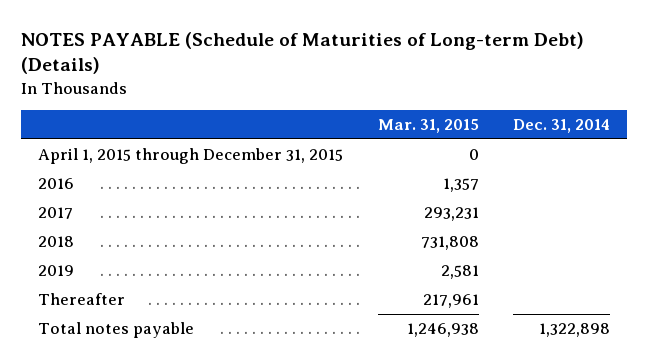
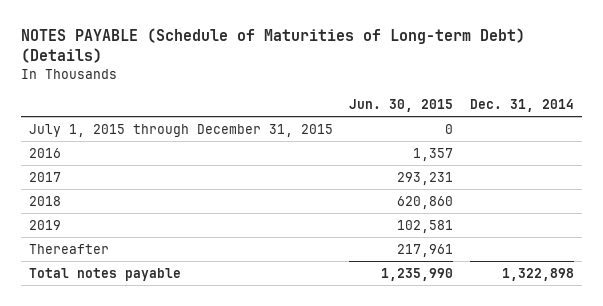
- | Mar. 31, 2015 | Dec. 31, 2014
+ | Jun. 30, 2015 | Dec. 31, 2014
- April 1, 2015 through December 31, 2015 | 0 |
+ July 1, 2015 through December 31, 2015 | 0 |

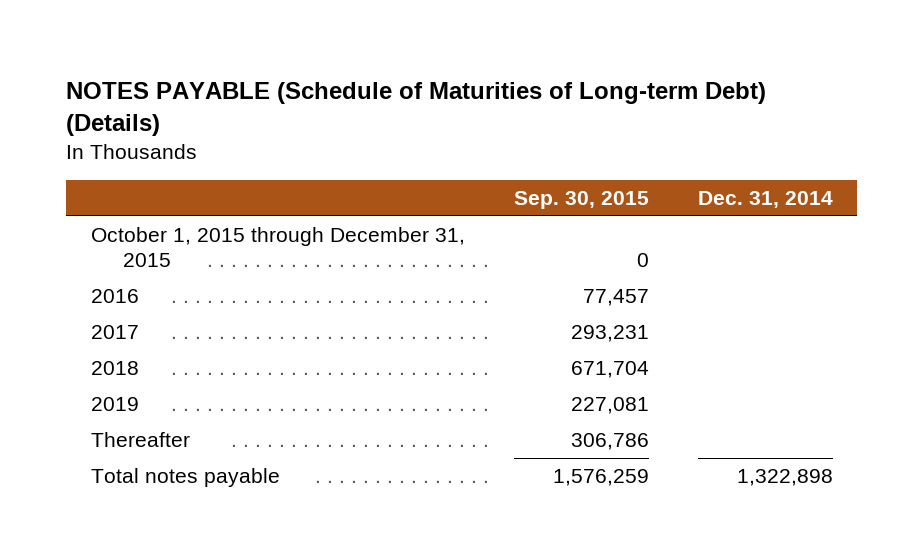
- | Jun. 30, 2015 | Dec. 31, 2014
+ | Sep. 30, 2015 | Dec. 31, 2014
- July 1, 2015 through December 31, 2015 | 0 |
+ October 1, 2015 through December 31, 2015 | 0 |

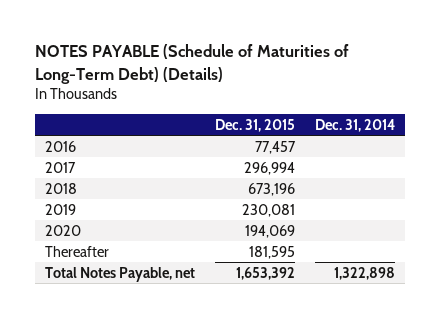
- NOTES PAYABLE (Schedule of Maturities of Long-term Debt) (Details)
+ NOTES PAYABLE (Schedule of Maturities of Long-Term Debt) (Details)
- | Sep. 30, 2015 | Dec. 31, 2014
+ | Dec. 31, 2015 | Dec. 31, 2014
- October 1, 2015 through December 31, 2015 | 0 |
+ 2020 | 194,069 |
- Total notes payable | 1,576,259 | 1,322,898
+ Total Notes Payable, net | 1,653,392 | 1,322,898

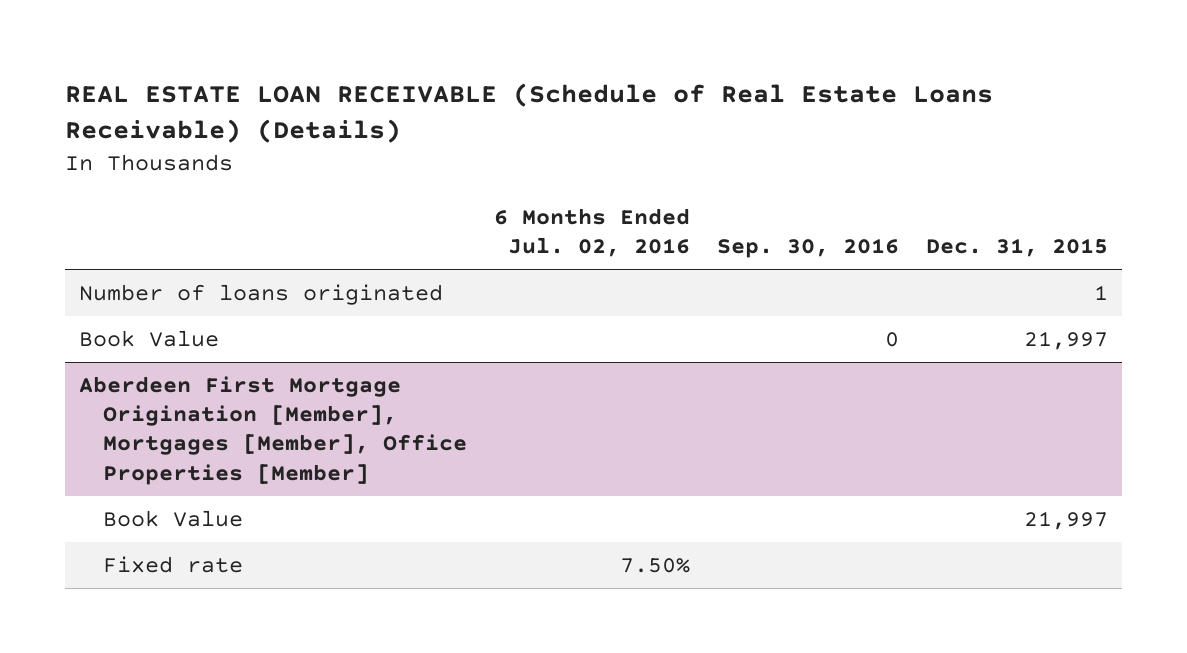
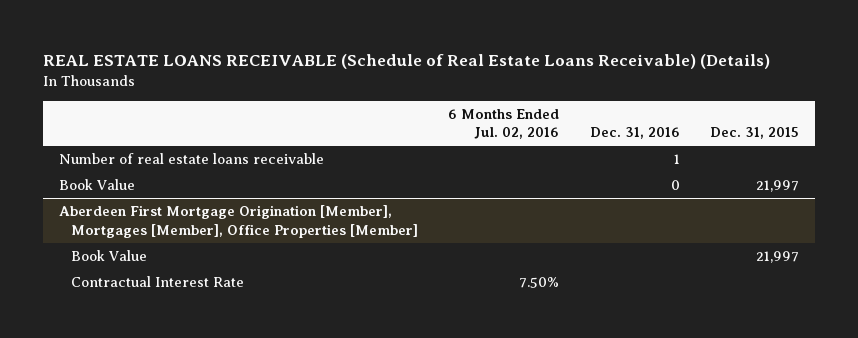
- REAL ESTATE LOAN RECEIVABLE (Schedule of Real Estate Loans Receivable) (Details)
+ REAL ESTATE LOANS RECEIVABLE (Schedule of Real Estate Loans Receivable) (Details)
- | 6 Months Ended Jul. 02, 2016 | Sep. 30, 2016 | Dec. 31, 2015
+ | 6 Months Ended Jul. 02, 2016 | Dec. 31, 2016 | Dec. 31, 2015
- Number of loans originated | | | 1
+ Number of real estate loans receivable | | 1 |
@ Aberdeen First Mortgage Origination [Member], Mortgages [Member], Office Properties [Member]
- Fixed rate | 7.50% | |
+ Contractual Interest Rate | 7.50% | |

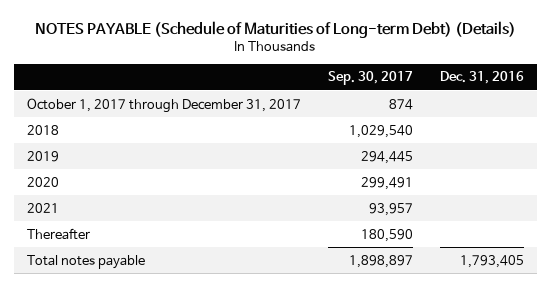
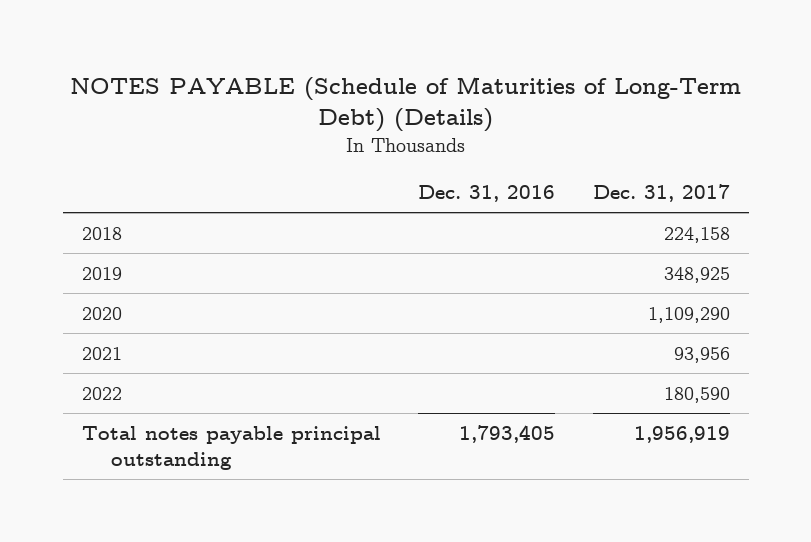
- NOTES PAYABLE (Schedule of Maturities of Long-term Debt) (Details)
+ NOTES PAYABLE (Schedule of Maturities of Long-Term Debt) (Details)
- | Sep. 30, 2017 | Dec. 31, 2016
+ | Dec. 31, 2016 | Dec. 31, 2017
- October 1, 2017 through December 31, 2017 | 874 |
- Thereafter | 180,590 |
- Total notes payable | 1,898,897 | 1,793,405
+ 2022 | | 180,590
+ Total notes payable principal outstanding | 1,793,405 | 1,956,919

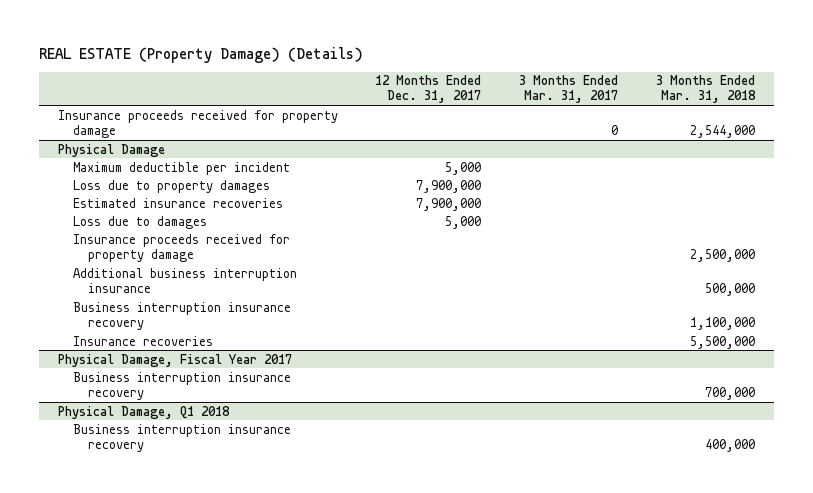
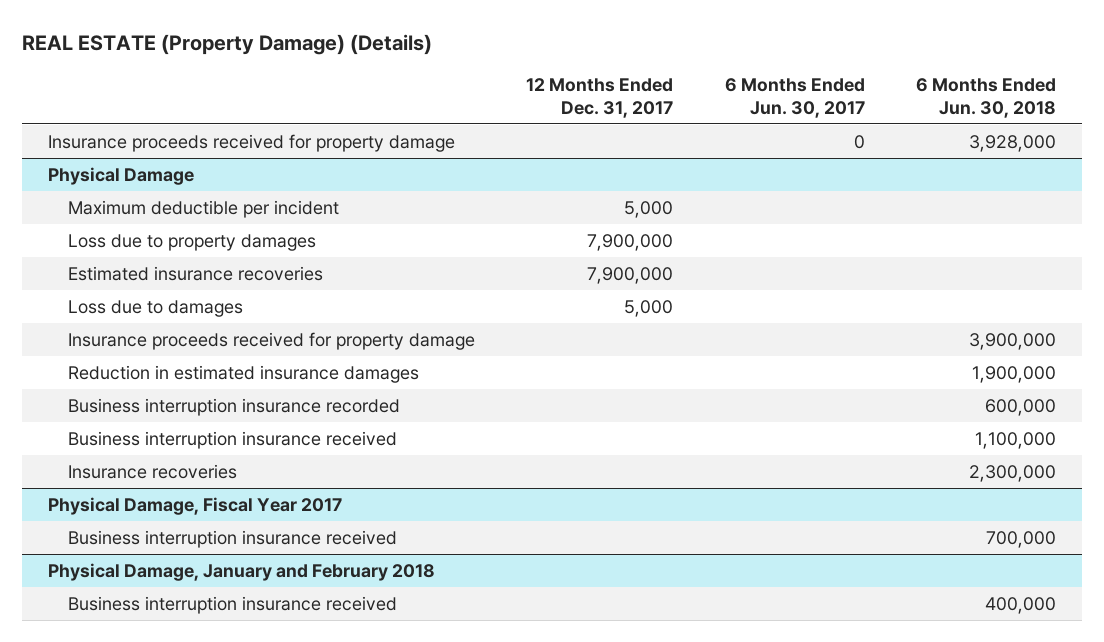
- | 12 Months Ended Dec. 31, 2017 | 3 Months Ended Mar. 31, 2017 | 3 Months Ended Mar. 31, 2018
+ | 12 Months Ended Dec. 31, 2017 | 6 Months Ended Jun. 30, 2017 | 6 Months Ended Jun. 30, 2018
@ Physical Damage
- Additional business interruption insurance | | | 500,000
- Business interruption insurance recovery | | | 1,100,000
+ Reduction in estimated insurance damages | | | 1,900,000
+ Business interruption insurance recorded | | | 600,000
+ Business interruption insurance received | | | 1,100,000
@ Physical Damage, Fiscal Year 2017
- Business interruption insurance recovery | | | 700,000
- Physical Damage, Q1 2018
- Business interruption insurance recovery | | | 400,000
@ Physical Damage, Fiscal Year 2017
+ Business interruption insurance received | | | 700,000
+ Physical Damage, January and February 2018
+ Business interruption insurance received | | | 400,000

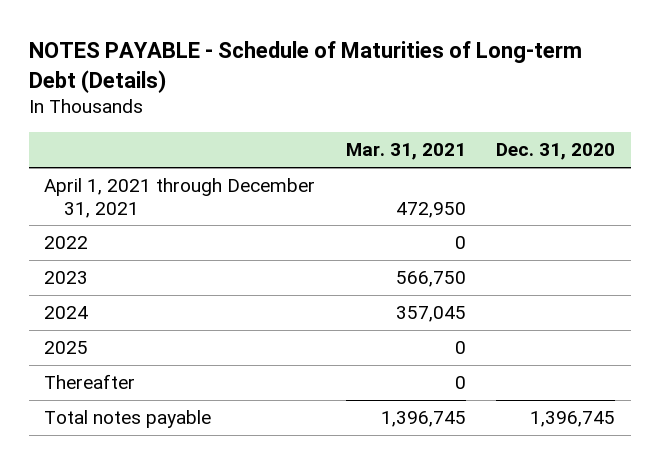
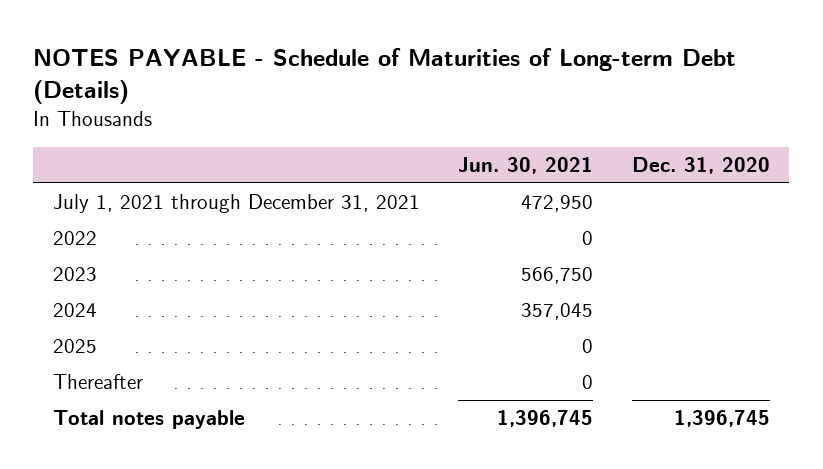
- | Mar. 31, 2021 | Dec. 31, 2020
+ | Jun. 30, 2021 | Dec. 31, 2020
- April 1, 2021 through December 31, 2021 | 472,950 |
+ July 1, 2021 through December 31, 2021 | 472,950 |

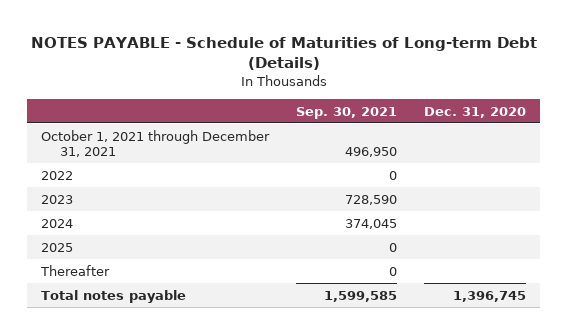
- | Jun. 30, 2021 | Dec. 31, 2020
+ | Sep. 30, 2021 | Dec. 31, 2020
- July 1, 2021 through December 31, 2021 | 472,950 |
+ October 1, 2021 through December 31, 2021 | 496,950 |

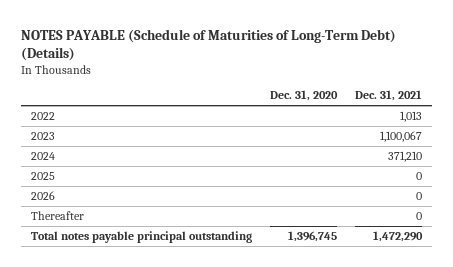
- NOTES PAYABLE - Schedule of Maturities of Long-term Debt (Details)
+ NOTES PAYABLE (Schedule of Maturities of Long-Term Debt) (Details)
- | Sep. 30, 2021 | Dec. 31, 2020
+ | Dec. 31, 2020 | Dec. 31, 2021
- October 1, 2021 through December 31, 2021 | 496,950 |
+ 2026 | | 0
- Total notes payable | 1,599,585 | 1,396,745
+ Total notes payable principal outstanding | 1,396,745 | 1,472,290

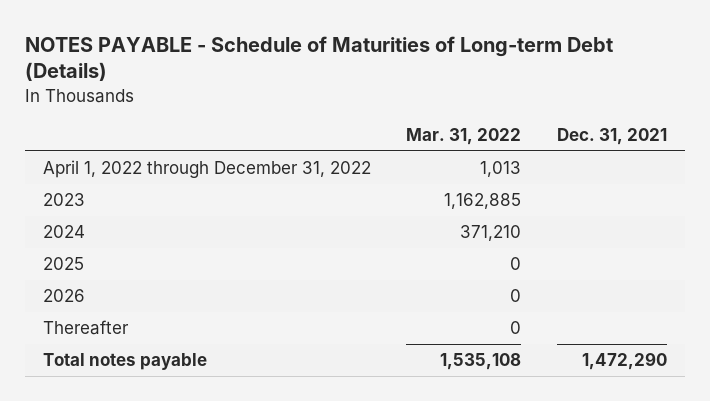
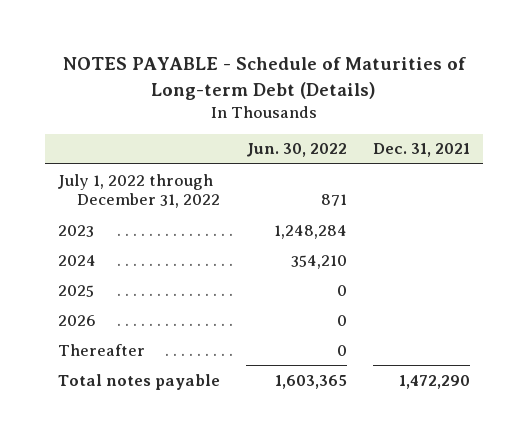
- | Mar. 31, 2022 | Dec. 31, 2021
+ | Jun. 30, 2022 | Dec. 31, 2021
- April 1, 2022 through December 31, 2022 | 1,013 |
+ July 1, 2022 through December 31, 2022 | 871 |

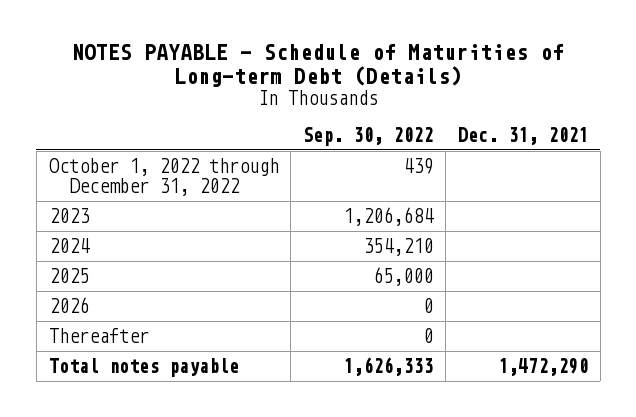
- | Jun. 30, 2022 | Dec. 31, 2021
+ | Sep. 30, 2022 | Dec. 31, 2021
- July 1, 2022 through December 31, 2022 | 871 |
+ October 1, 2022 through December 31, 2022 | 439 |

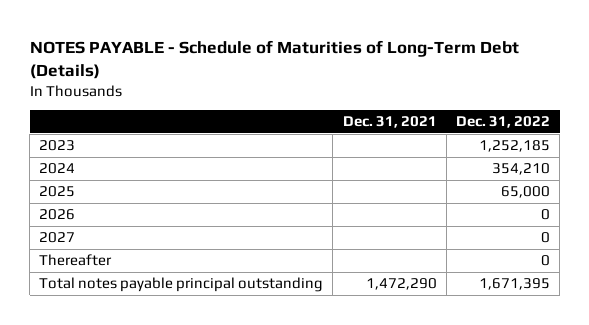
- NOTES PAYABLE - Schedule of Maturities of Long-term Debt (Details)
+ NOTES PAYABLE - Schedule of Maturities of Long-Term Debt (Details)
- | Sep. 30, 2022 | Dec. 31, 2021
+ | Dec. 31, 2021 | Dec. 31, 2022
- October 1, 2022 through December 31, 2022 | 439 |
+ 2027 | | 0
- Total notes payable | 1,626,333 | 1,472,290
+ Total notes payable principal outstanding | 1,472,290 | 1,671,395

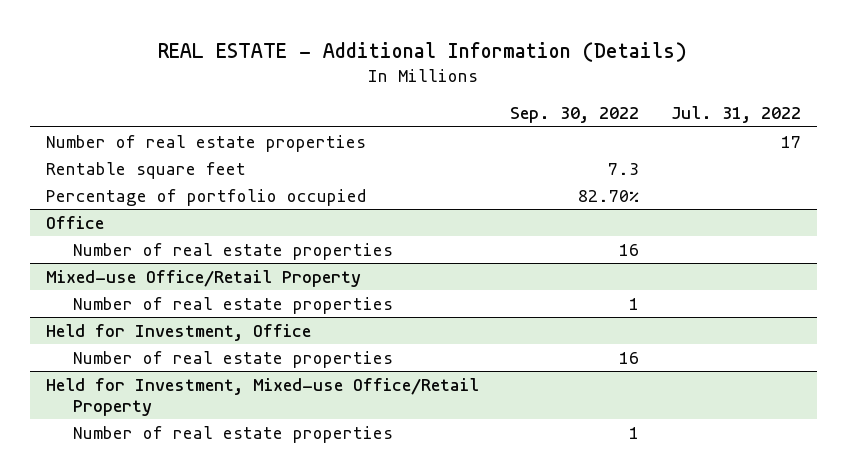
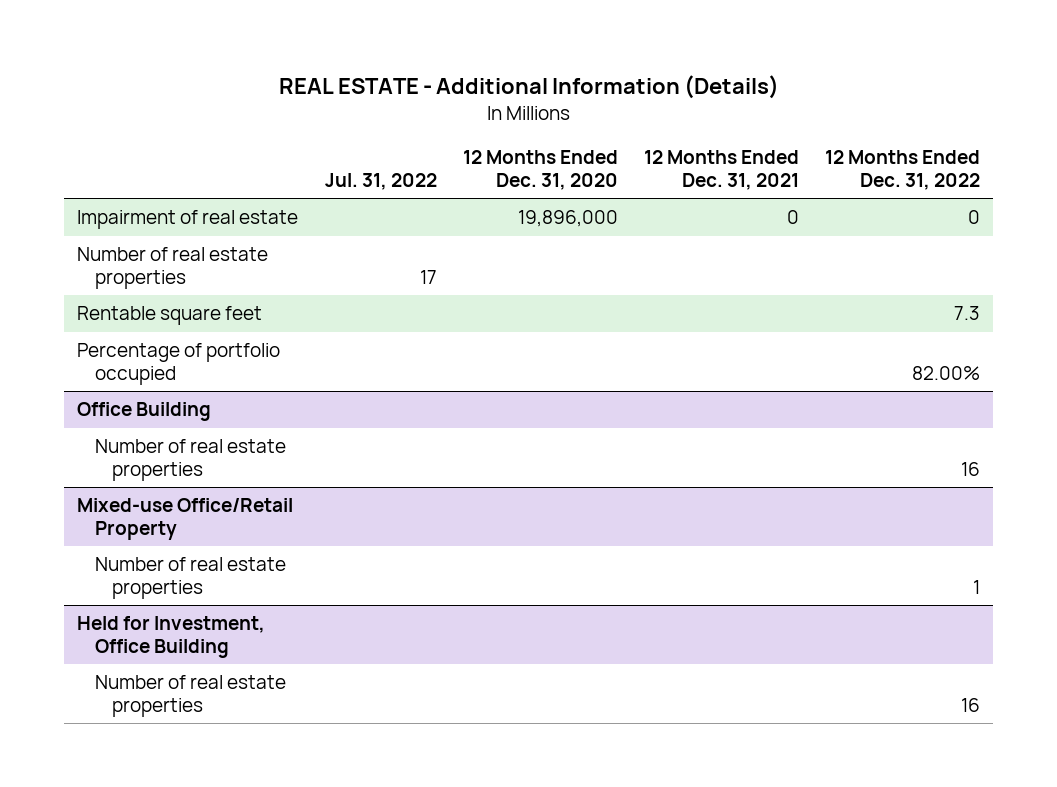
- | Sep. 30, 2022 | Jul. 31, 2022
+ | Jul. 31, 2022 | 12 Months Ended Dec. 31, 2020 | 12 Months Ended Dec. 31, 2021 | 12 Months Ended Dec. 31, 2022
+ Impairment of real estate | | 19,896,000 | 0 | 0
- Office
+ Office Building
- Held for Investment, Office
+ Held for Investment, Office Building
- Held for Investment, Mixed-use Office/Retail Property
- Number of real estate properties | 1 |

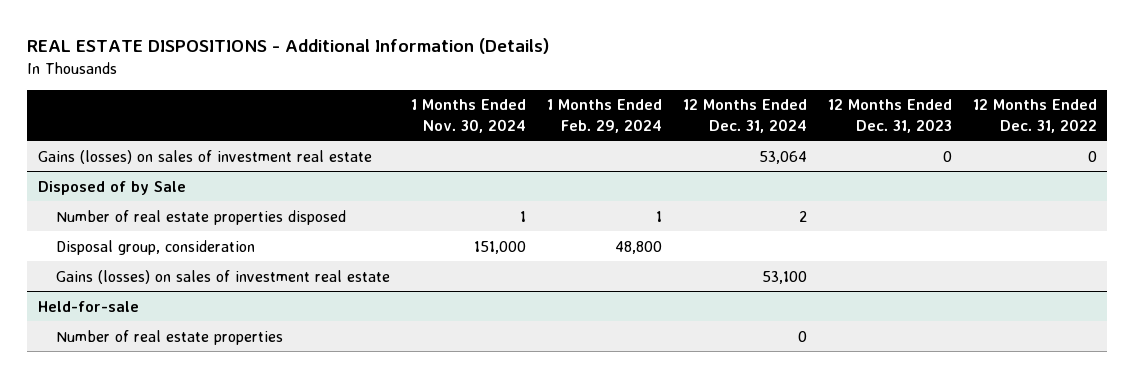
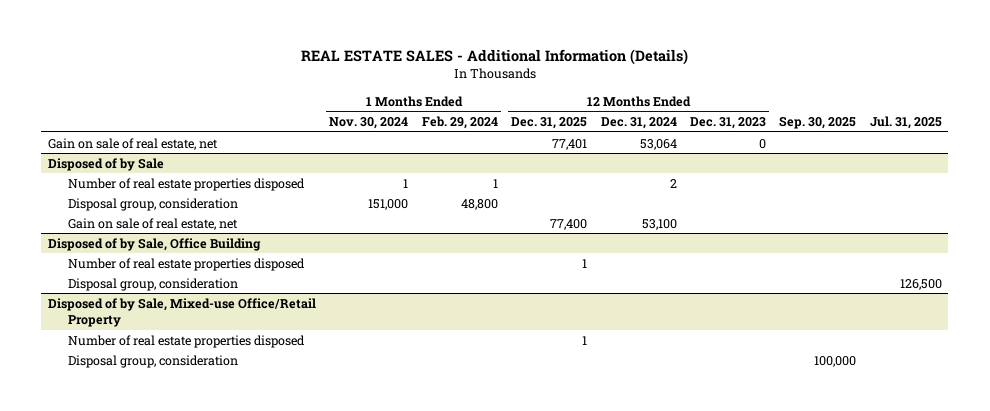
- REAL ESTATE DISPOSITIONS - Additional Information (Details)
+ REAL ESTATE SALES - Additional Information (Details)
- | 1 Months Ended Nov. 30, 2024 | 1 Months Ended Feb. 29, 2024 | 12 Months Ended Dec. 31, 2024 | 12 Months Ended Dec. 31, 2023 | 12 Months Ended Dec. 31, 2022
+ | 1 Months Ended Nov. 30, 2024 | 1 Months Ended Feb. 29, 2024 | 12 Months Ended Dec. 31, 2025 | 12 Months Ended Dec. 31, 2024 | 12 Months Ended Dec. 31, 2023 | Sep. 30, 2025 | Jul. 31, 2025
- Gains (losses) on sales of investment real estate | | | 53,064 | 0 | 0
+ Gain on sale of real estate, net | | | 77,401 | 53,064 | 0 | |
@ Disposed of by Sale
- Gains (losses) on sales of investment real estate | | | 53,100 | |
- Held-for-sale
- Number of real estate properties | | | 0 | |
@ Disposed of by Sale
+ Gain on sale of real estate, net | | | 77,400 | 53,100 | | |
+ Disposed of by Sale, Office Building
+ Number of real estate properties disposed | | | 1 | | | |
+ Disposal group, consideration | | | | | | | 126,500
+ Disposed of by Sale, Mixed-use Office/Retail Property
+ Number of real estate properties disposed | | | 1 | | | |
+ Disposal group, consideration | | | | | | 100,000 |

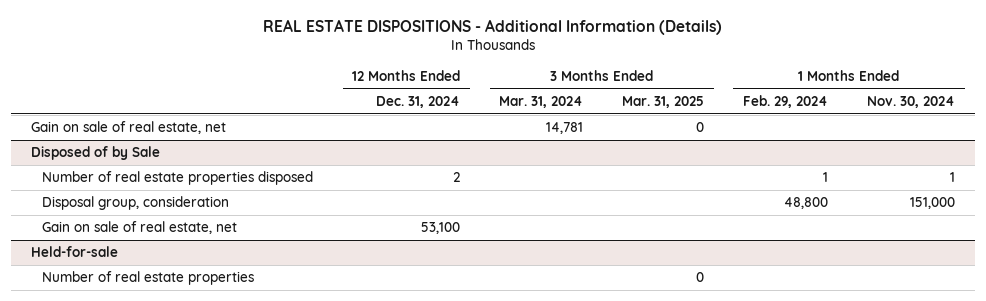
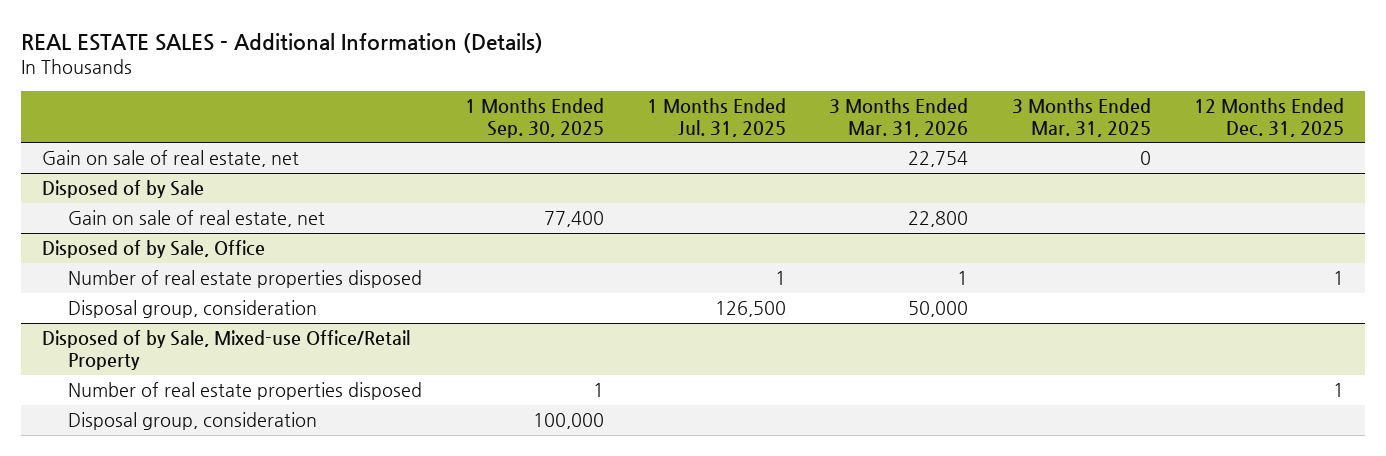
- REAL ESTATE DISPOSITIONS - Additional Information (Details)
+ REAL ESTATE SALES - Additional Information (Details)
- | 12 Months Ended Dec. 31, 2024 | 3 Months Ended Mar. 31, 2024 | 3 Months Ended Mar. 31, 2025 | 1 Months Ended Feb. 29, 2024 | 1 Months Ended Nov. 30, 2024
+ | 1 Months Ended Sep. 30, 2025 | 1 Months Ended Jul. 31, 2025 | 3 Months Ended Mar. 31, 2026 | 3 Months Ended Mar. 31, 2025 | 12 Months Ended Dec. 31, 2025
@ Disposed of by Sale
- Number of real estate properties disposed | 2 | | | 1 | 1
- Disposal group, consideration | | | | 48,800 | 151,000
- Held-for-sale
- Number of real estate properties | | | 0 | |
+ Disposed of by Sale, Office
+ Number of real estate properties disposed | | 1 | 1 | | 1
+ Disposal group, consideration | | 126,500 | 50,000 | |
+ Disposed of by Sale, Mixed-use Office/Retail Property
+ Number of real estate properties disposed | 1 | | | | 1
+ Disposal group, consideration | 100,000 | | | |

